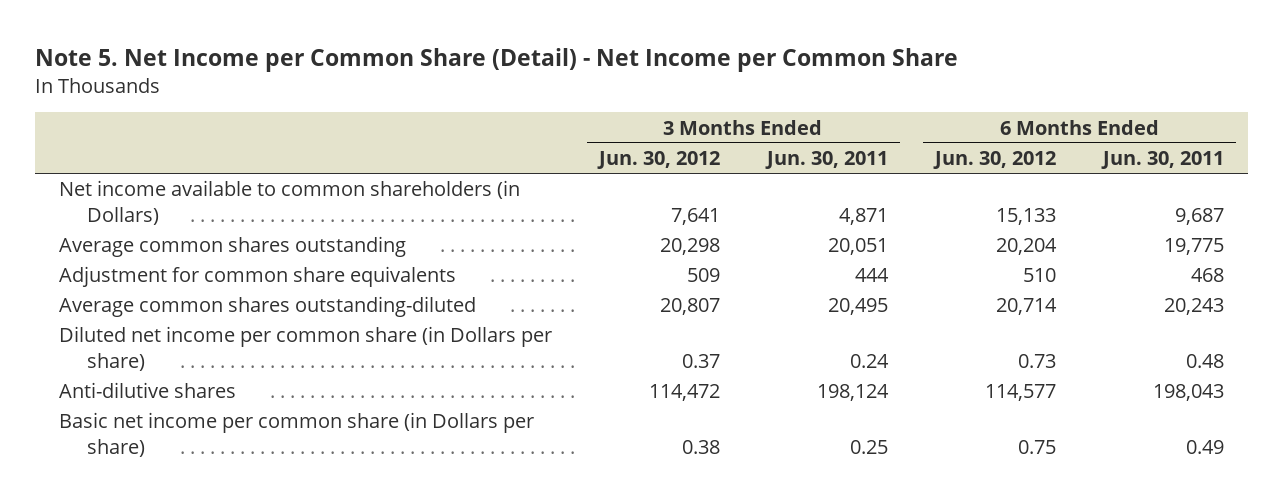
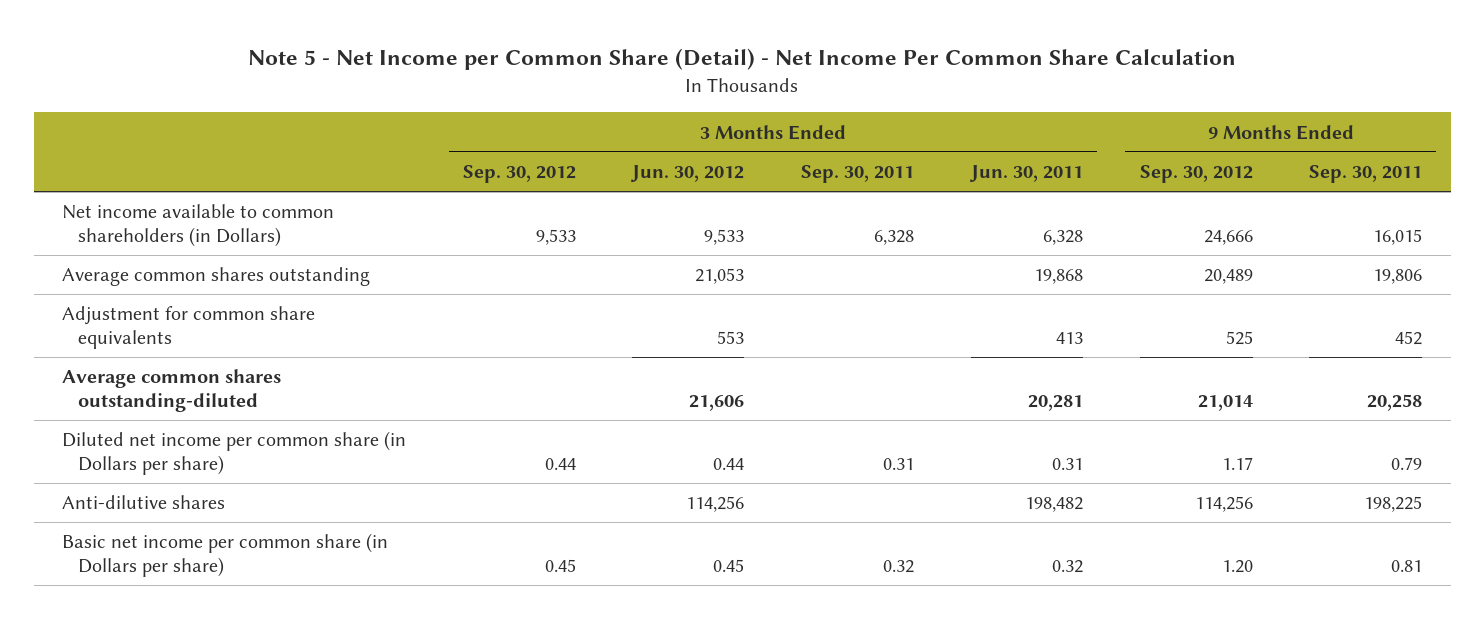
- Note 5. Net Income per Common Share (Detail) - Net Income per Common Share
+ Note 5 - Net Income per Common Share (Detail) - Net Income Per Common Share Calculation
- | 3 Months Ended Jun. 30, 2012 | 3 Months Ended Jun. 30, 2011 | 6 Months Ended Jun. 30, 2012 | 6 Months Ended Jun. 30, 2011
+ | 3 Months Ended Sep. 30, 2012 | 3 Months Ended Jun. 30, 2012 | 3 Months Ended Sep. 30, 2011 | 3 Months Ended Jun. 30, 2011 | 9 Months Ended Sep. 30, 2012 | 9 Months Ended Sep. 30, 2011
- Net income available to common shareholders (in Dollars) | 7,641 | 4,871 | 15,133 | 9,687
- Average common shares outstanding | 20,298 | 20,051 | 20,204 | 19,775
- Adjustment for common share equivalents | 509 | 444 | 510 | 468
- Average common shares outstanding-diluted | 20,807 | 20,495 | 20,714 | 20,243
- Diluted net income per common share (in Dollars per share) | 0.37 | 0.24 | 0.73 | 0.48
- Anti-dilutive shares | 114,472 | 198,124 | 114,577 | 198,043
- Basic net income per common share (in Dollars per share) | 0.38 | 0.25 | 0.75 | 0.49
+ Net income available to common shareholders (in Dollars) | 9,533 | 9,533 | 6,328 | 6,328 | 24,666 | 16,015
+ Average common shares outstanding | | 21,053 | | 19,868 | 20,489 | 19,806
+ Adjustment for common share equivalents | | 553 | | 413 | 525 | 452
+ Average common shares outstanding-diluted | | 21,606 | | 20,281 | 21,014 | 20,258
+ Diluted net income per common share (in Dollars per share) | 0.44 | 0.44 | 0.31 | 0.31 | 1.17 | 0.79
+ Anti-dilutive shares | | 114,256 | | 198,482 | 114,256 | 198,225
+ Basic net income per common share (in Dollars per share) | 0.45 | 0.45 | 0.32 | 0.32 | 1.20 | 0.81

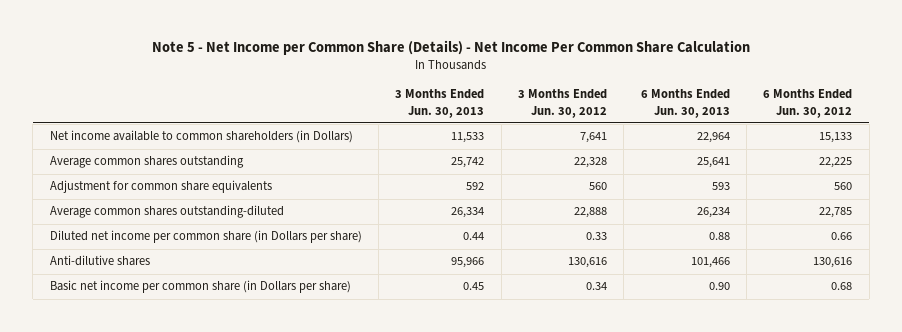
- Note 5 - Net Income per Common Share (Detail) - Net Income Per Common Share Calculation
+ Note 5 - Net Income per Common Share (Details) - Net Income Per Common Share Calculation
- | 3 Months Ended Sep. 30, 2012 | 3 Months Ended Jun. 30, 2012 | 3 Months Ended Sep. 30, 2011 | 3 Months Ended Jun. 30, 2011 | 9 Months Ended Sep. 30, 2012 | 9 Months Ended Sep. 30, 2011
+ | 3 Months Ended Jun. 30, 2013 | 3 Months Ended Jun. 30, 2012 | 6 Months Ended Jun. 30, 2013 | 6 Months Ended Jun. 30, 2012
- Net income available to common shareholders (in Dollars) | 9,533 | 9,533 | 6,328 | 6,328 | 24,666 | 16,015
- Average common shares outstanding | | 21,053 | | 19,868 | 20,489 | 19,806
- Adjustment for common share equivalents | | 553 | | 413 | 525 | 452
- Average common shares outstanding-diluted | | 21,606 | | 20,281 | 21,014 | 20,258
- Diluted net income per common share (in Dollars per share) | 0.44 | 0.44 | 0.31 | 0.31 | 1.17 | 0.79
- Anti-dilutive shares | | 114,256 | | 198,482 | 114,256 | 198,225
- Basic net income per common share (in Dollars per share) | 0.45 | 0.45 | 0.32 | 0.32 | 1.20 | 0.81
+ Net income available to common shareholders (in Dollars) | 11,533 | 7,641 | 22,964 | 15,133
+ Average common shares outstanding | 25,742 | 22,328 | 25,641 | 22,225
+ Adjustment for common share equivalents | 592 | 560 | 593 | 560
+ Average common shares outstanding-diluted | 26,334 | 22,888 | 26,234 | 22,785
+ Diluted net income per common share (in Dollars per share) | 0.44 | 0.33 | 0.88 | 0.66
+ Anti-dilutive shares | 95,966 | 130,616 | 101,466 | 130,616
+ Basic net income per common share (in Dollars per share) | 0.45 | 0.34 | 0.90 | 0.68

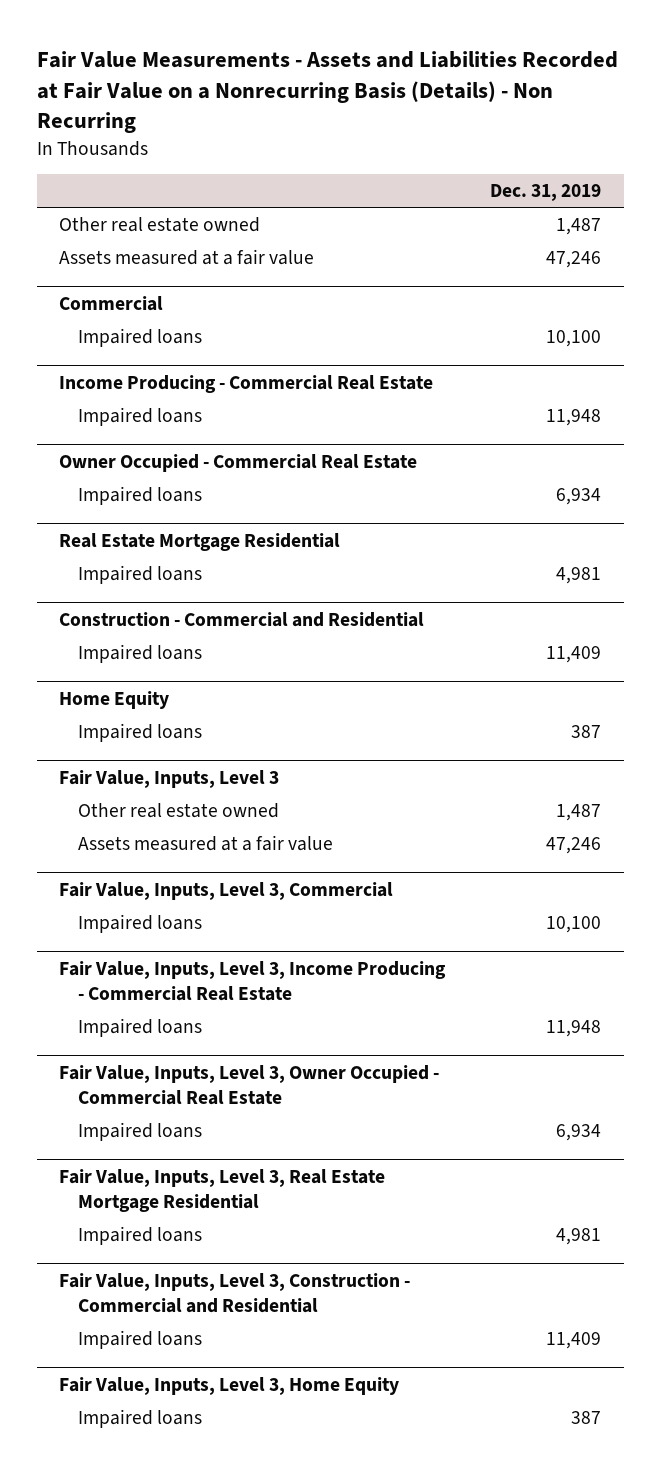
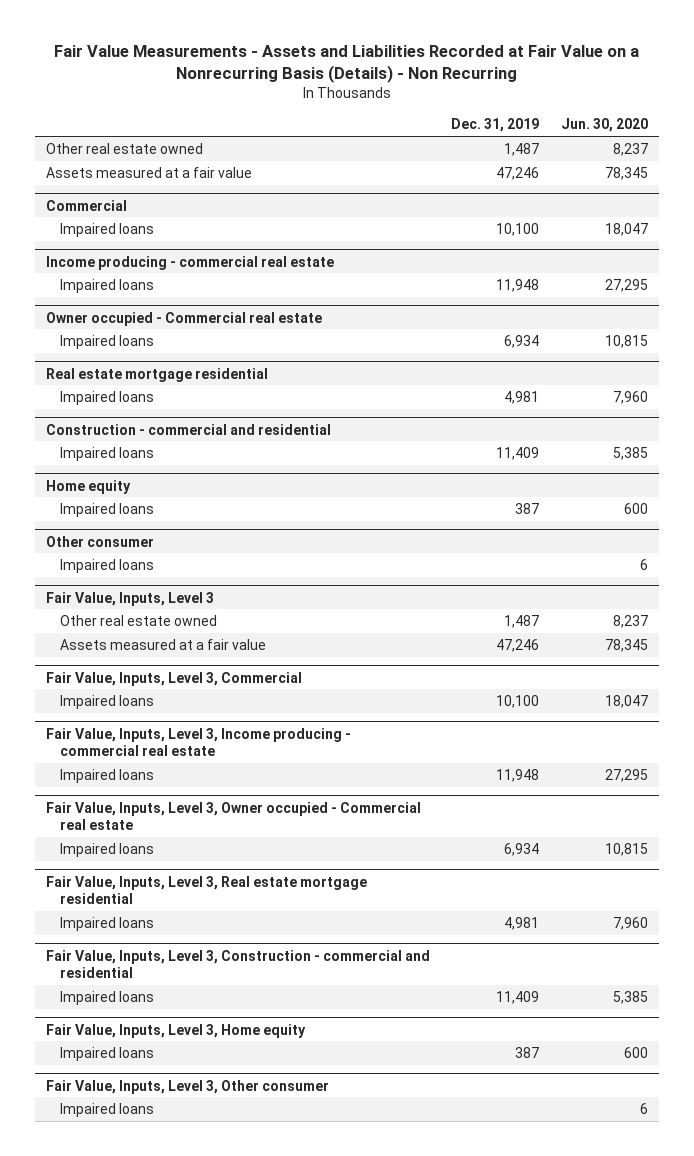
- | Dec. 31, 2019
+ | Dec. 31, 2019 | Jun. 30, 2020
- Income Producing - Commercial Real Estate
+ Income producing - commercial real estate
- Owner Occupied - Commercial Real Estate
+ Owner occupied - Commercial real estate
- Real Estate Mortgage Residential
+ Real estate mortgage residential
- Construction - Commercial and Residential
+ Construction - commercial and residential
- Home Equity
+ Home equity
+ Other consumer
+ Impaired loans | | 6
- Fair Value, Inputs, Level 3, Income Producing - Commercial Real Estate
+ Fair Value, Inputs, Level 3, Income producing - commercial real estate
- Fair Value, Inputs, Level 3, Owner Occupied - Commercial Real Estate
+ Fair Value, Inputs, Level 3, Owner occupied - Commercial real estate
- Fair Value, Inputs, Level 3, Real Estate Mortgage Residential
+ Fair Value, Inputs, Level 3, Real estate mortgage residential
- Fair Value, Inputs, Level 3, Construction - Commercial and Residential
+ Fair Value, Inputs, Level 3, Construction - commercial and residential
- Fair Value, Inputs, Level 3, Home Equity
+ Fair Value, Inputs, Level 3, Home equity
+ Fair Value, Inputs, Level 3, Other consumer
+ Impaired loans | | 6

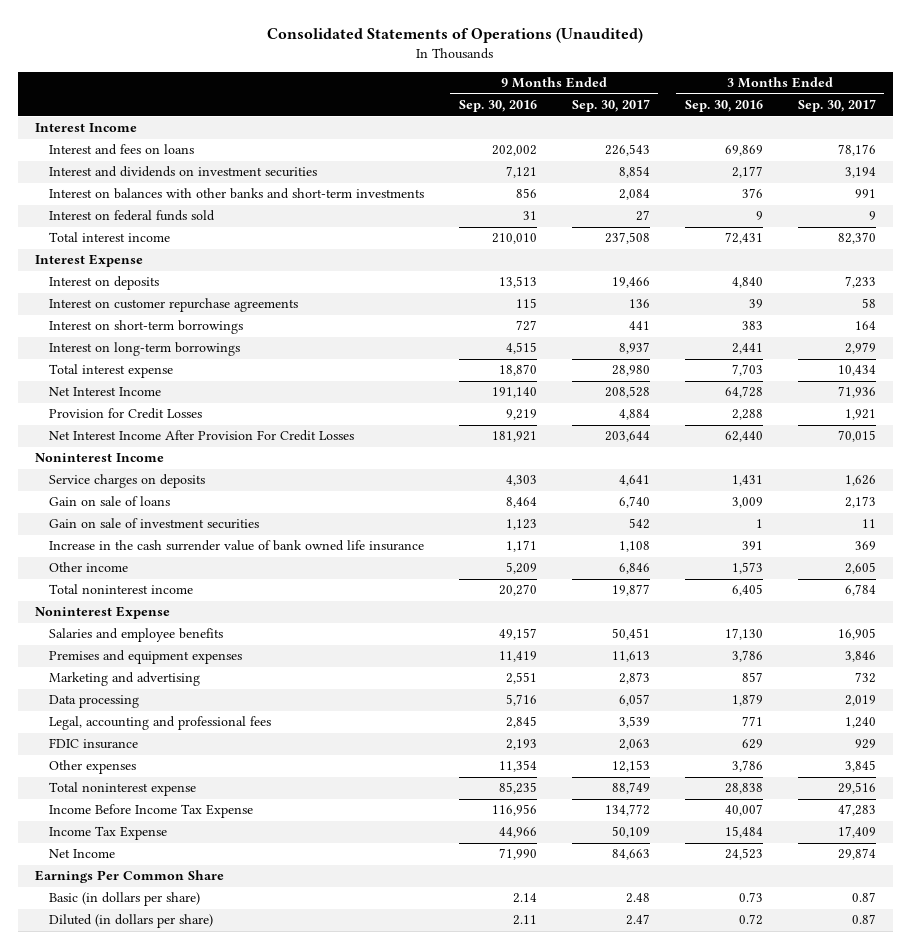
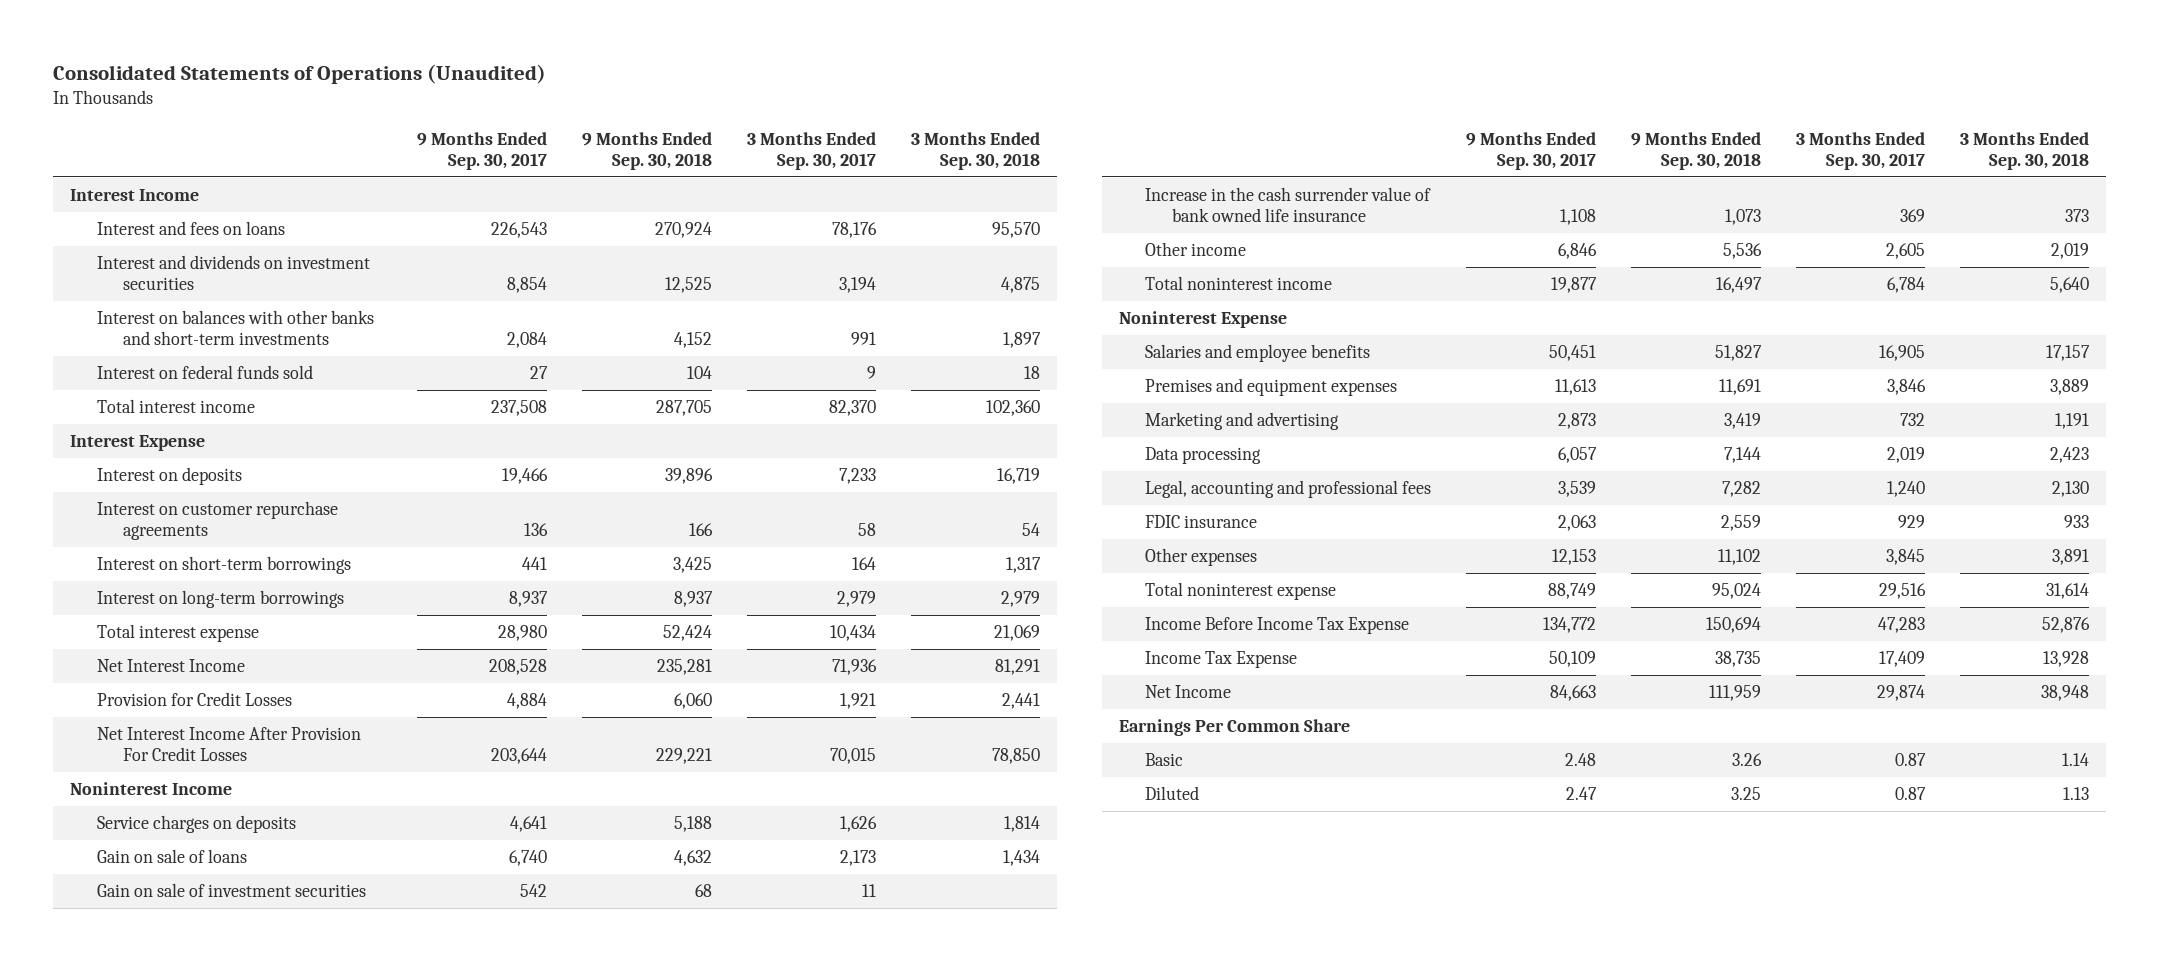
- | 9 Months Ended Sep. 30, 2016 | 9 Months Ended Sep. 30, 2017 | 3 Months Ended Sep. 30, 2016 | 3 Months Ended Sep. 30, 2017
+ | 9 Months Ended Sep. 30, 2017 | 9 Months Ended Sep. 30, 2018 | 3 Months Ended Sep. 30, 2017 | 3 Months Ended Sep. 30, 2018
- Basic (in dollars per share) | 2.14 | 2.48 | 0.73 | 0.87
- Diluted (in dollars per share) | 2.11 | 2.47 | 0.72 | 0.87
+ Basic | 2.48 | 3.26 | 0.87 | 1.14
+ Diluted | 2.47 | 3.25 | 0.87 | 1.13

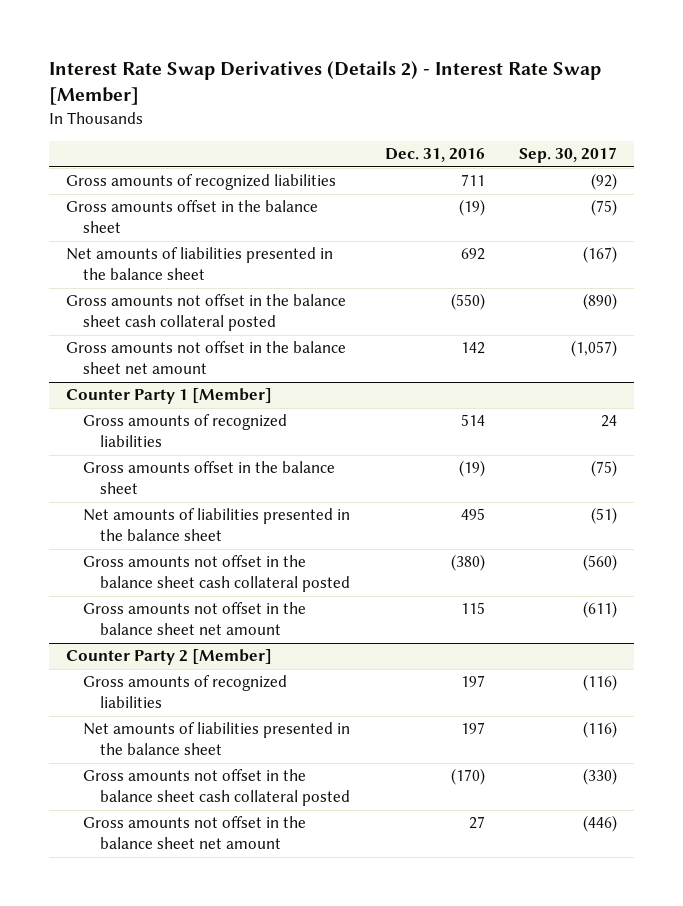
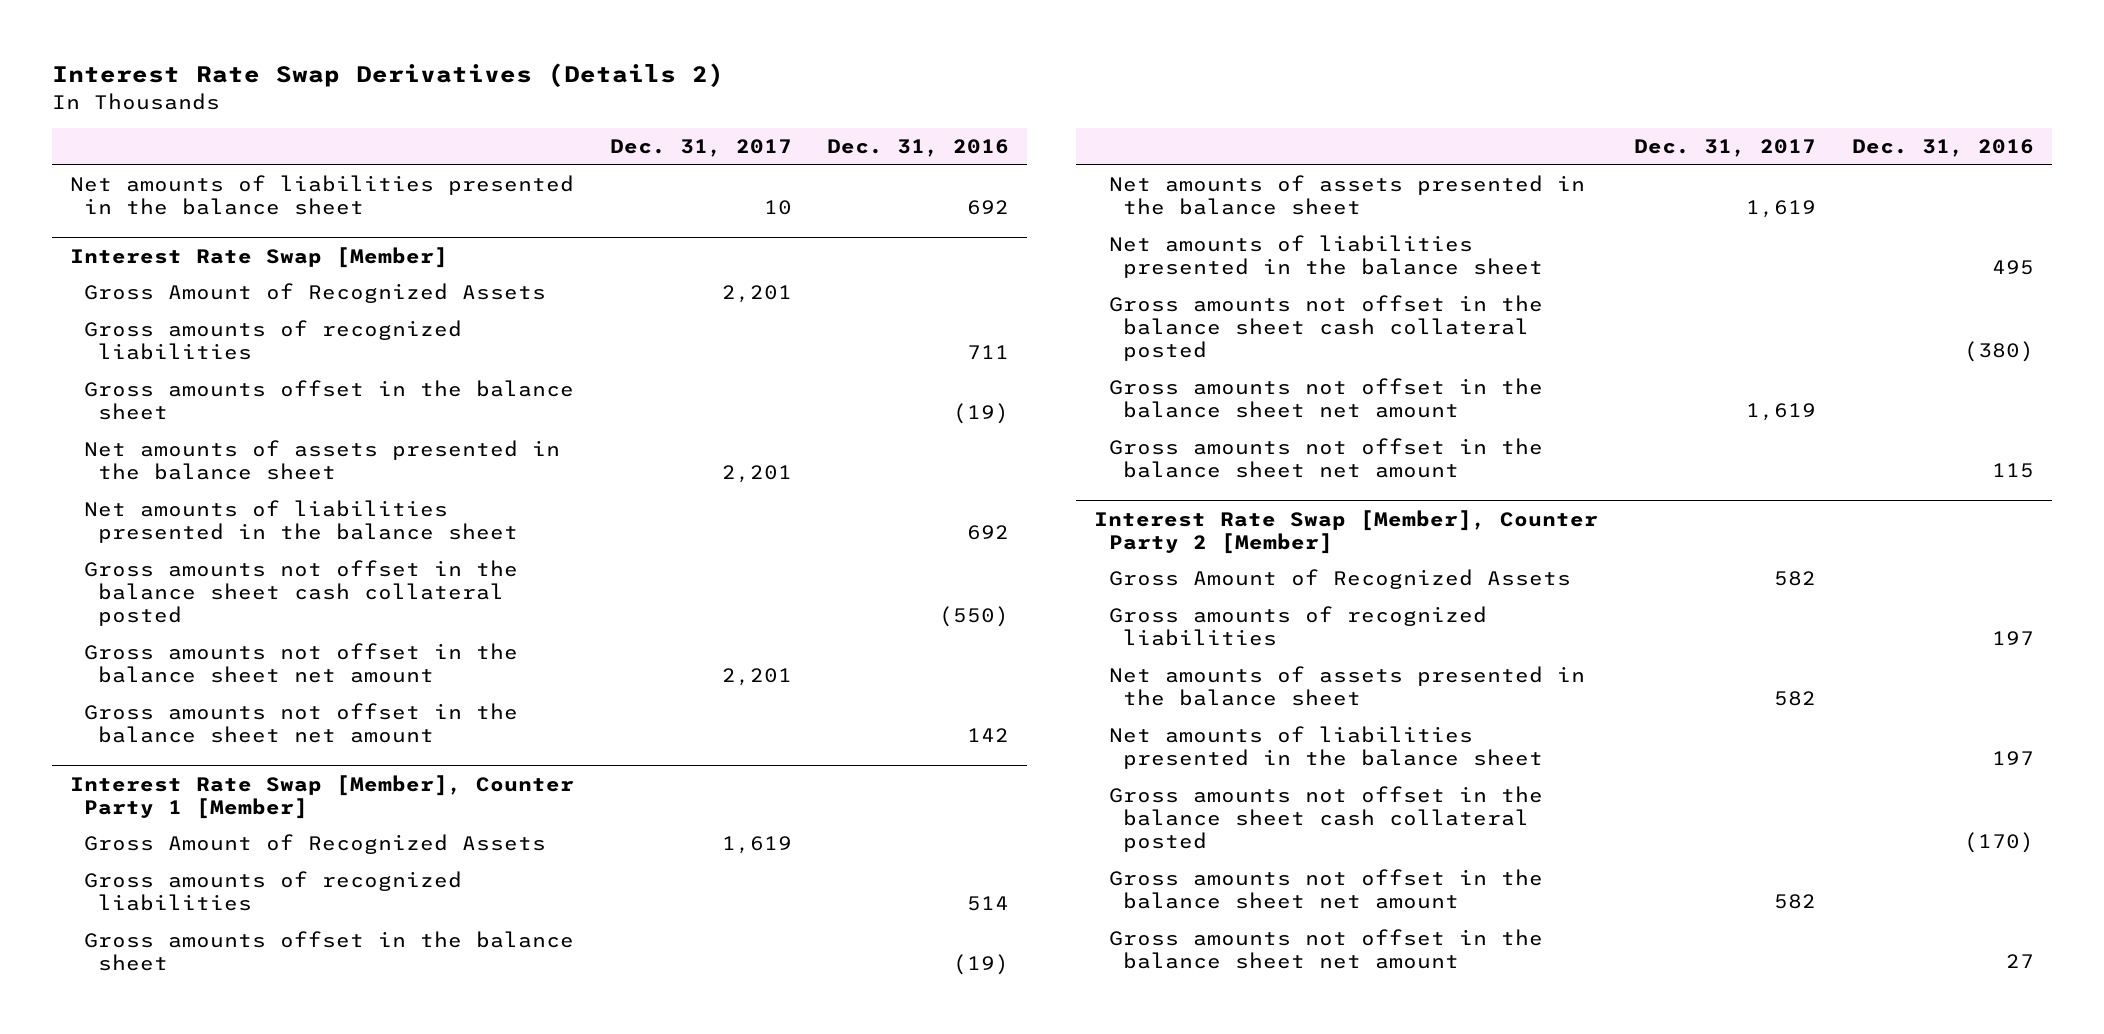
- Interest Rate Swap Derivatives (Details 2) - Interest Rate Swap [Member]
+ Interest Rate Swap Derivatives (Details 2)
- | Dec. 31, 2016 | Sep. 30, 2017
+ | Dec. 31, 2017 | Dec. 31, 2016
+ Net amounts of liabilities presented in the balance sheet | 10 | 692
+ Interest Rate Swap [Member]
+ Gross Amount of Recognized Assets | 2,201 |
+ Net amounts of assets presented in the balance sheet | 2,201 |
+ Gross amounts not offset in the balance sheet net amount | 2,201 |
- Counter Party 1 [Member]
+ Interest Rate Swap [Member], Counter Party 1 [Member]
+ Gross Amount of Recognized Assets | 1,619 |
+ Net amounts of assets presented in the balance sheet | 1,619 |
+ Gross amounts not offset in the balance sheet net amount | 1,619 |
- Counter Party 2 [Member]
+ Interest Rate Swap [Member], Counter Party 2 [Member]
+ Gross Amount of Recognized Assets | 582 |
+ Net amounts of assets presented in the balance sheet | 582 |
+ Gross amounts not offset in the balance sheet net amount | 582 |

